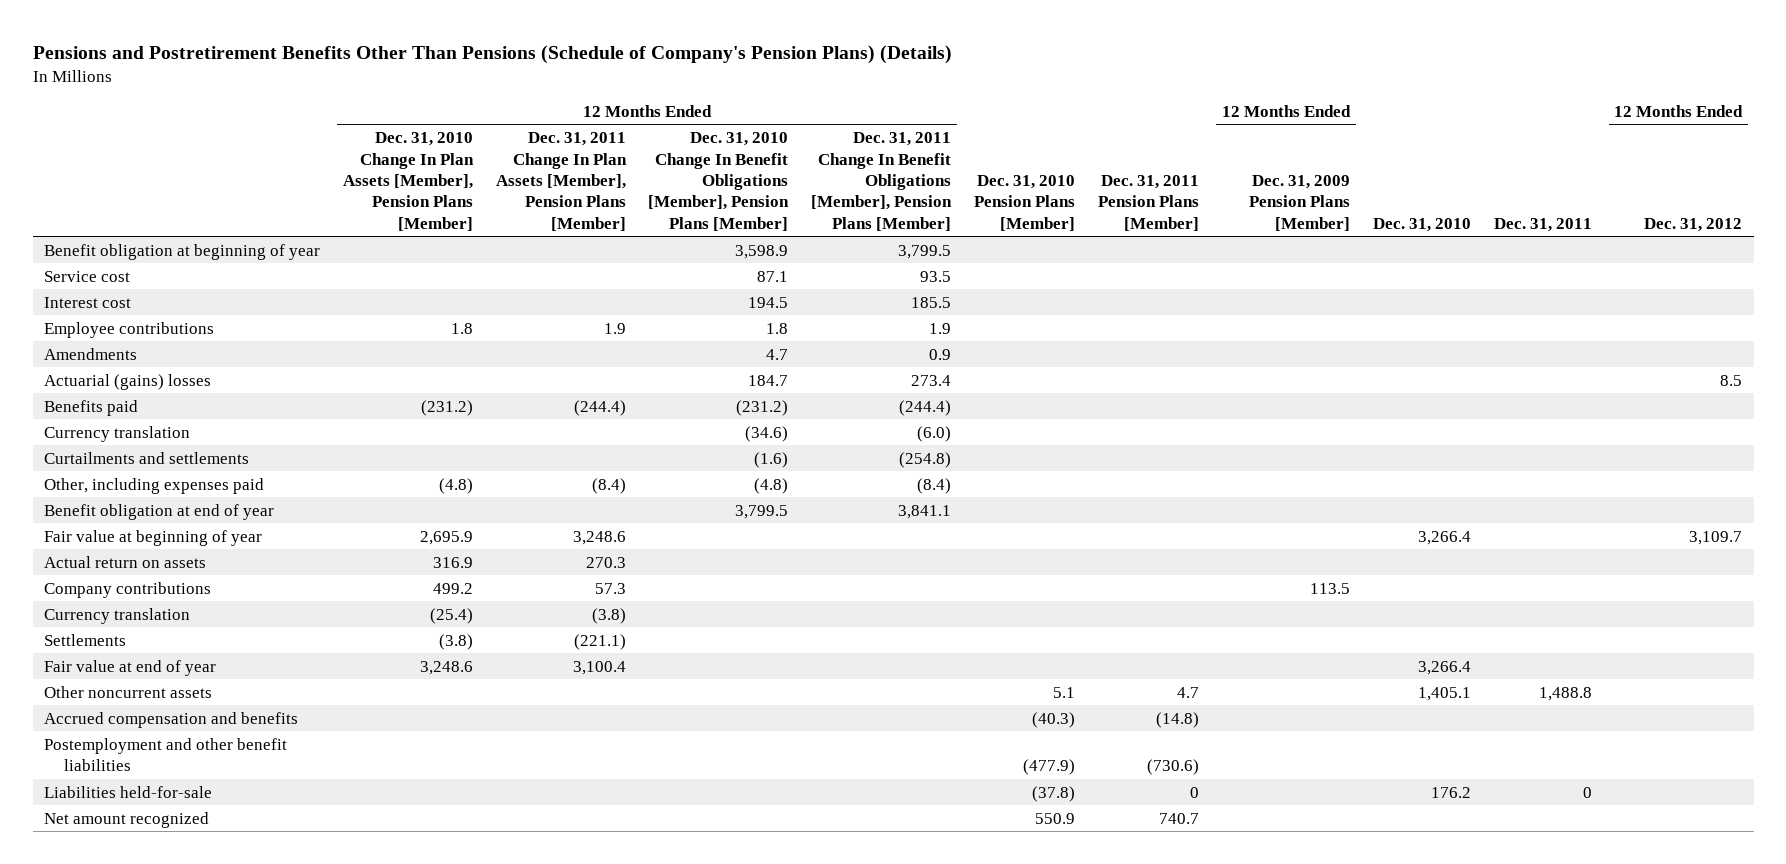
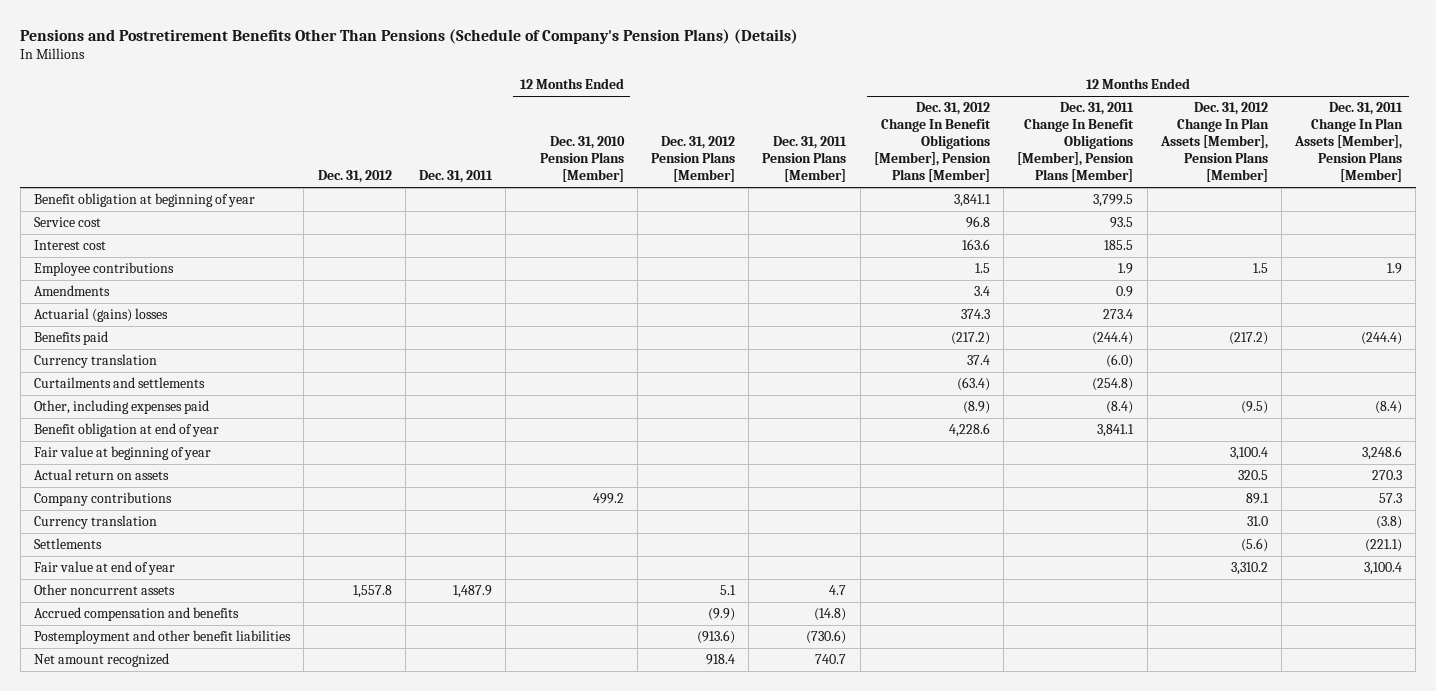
- | 12 Months Ended Dec. 31, 2010 Change In Plan Assets [Member], Pension Plans [Member] | 12 Months Ended Dec. 31, 2011 Change In Plan Assets [Member], Pension Plans [Member] | 12 Months Ended Dec. 31, 2010 Change In Benefit Obligations [Member], Pension Plans [Member] | 12 Months Ended Dec. 31, 2011 Change In Benefit Obligations [Member], Pension Plans [Member] | Dec. 31, 2010 Pension Plans [Member] | Dec. 31, 2011 Pension Plans [Member] | 12 Months Ended Dec. 31, 2009 Pension Plans [Member] | Dec. 31, 2010 | Dec. 31, 2011 | 12 Months Ended Dec. 31, 2012
+ | Dec. 31, 2012 | Dec. 31, 2011 | 12 Months Ended Dec. 31, 2010 Pension Plans [Member] | Dec. 31, 2012 Pension Plans [Member] | Dec. 31, 2011 Pension Plans [Member] | 12 Months Ended Dec. 31, 2012 Change In Benefit Obligations [Member], Pension Plans [Member] | 12 Months Ended Dec. 31, 2011 Change In Benefit Obligations [Member], Pension Plans [Member] | 12 Months Ended Dec. 31, 2012 Change In Plan Assets [Member], Pension Plans [Member] | 12 Months Ended Dec. 31, 2011 Change In Plan Assets [Member], Pension Plans [Member]
- Other noncurrent assets | | | | | 5.1 | 4.7 | | 1,405.1 | 1,488.8 |
+ Other noncurrent assets | 1,557.8 | 1,487.9 | | 5.1 | 4.7 | | | |
- Liabilities held-for-sale | | | | | (37.8) | 0 | | 176.2 | 0 |

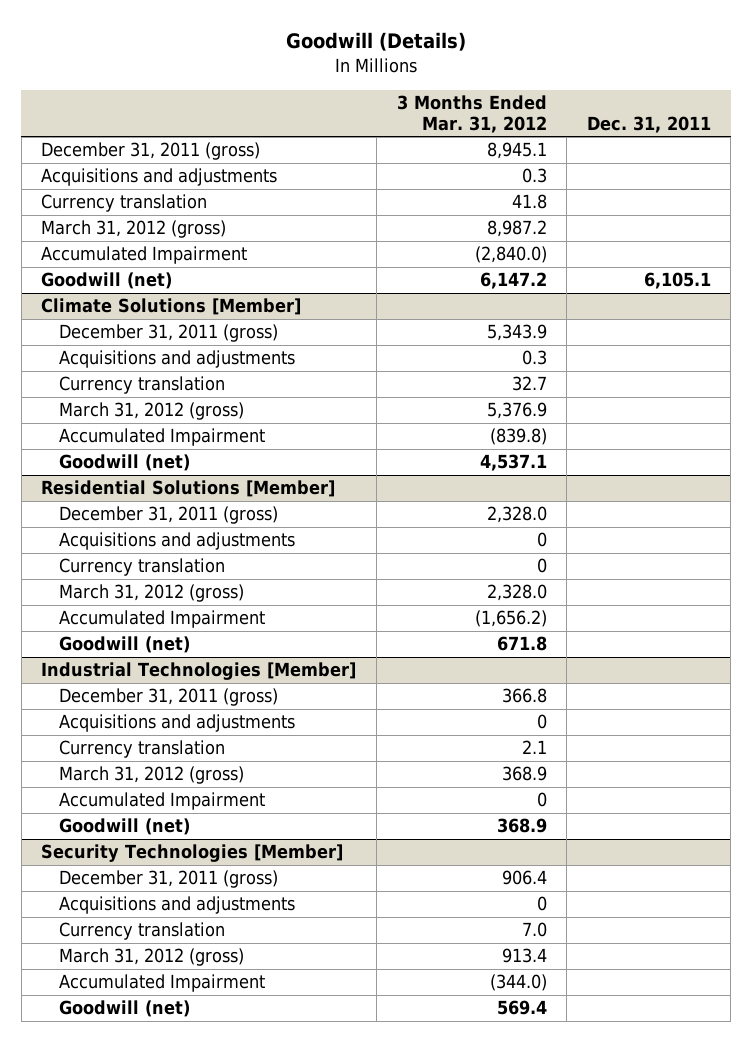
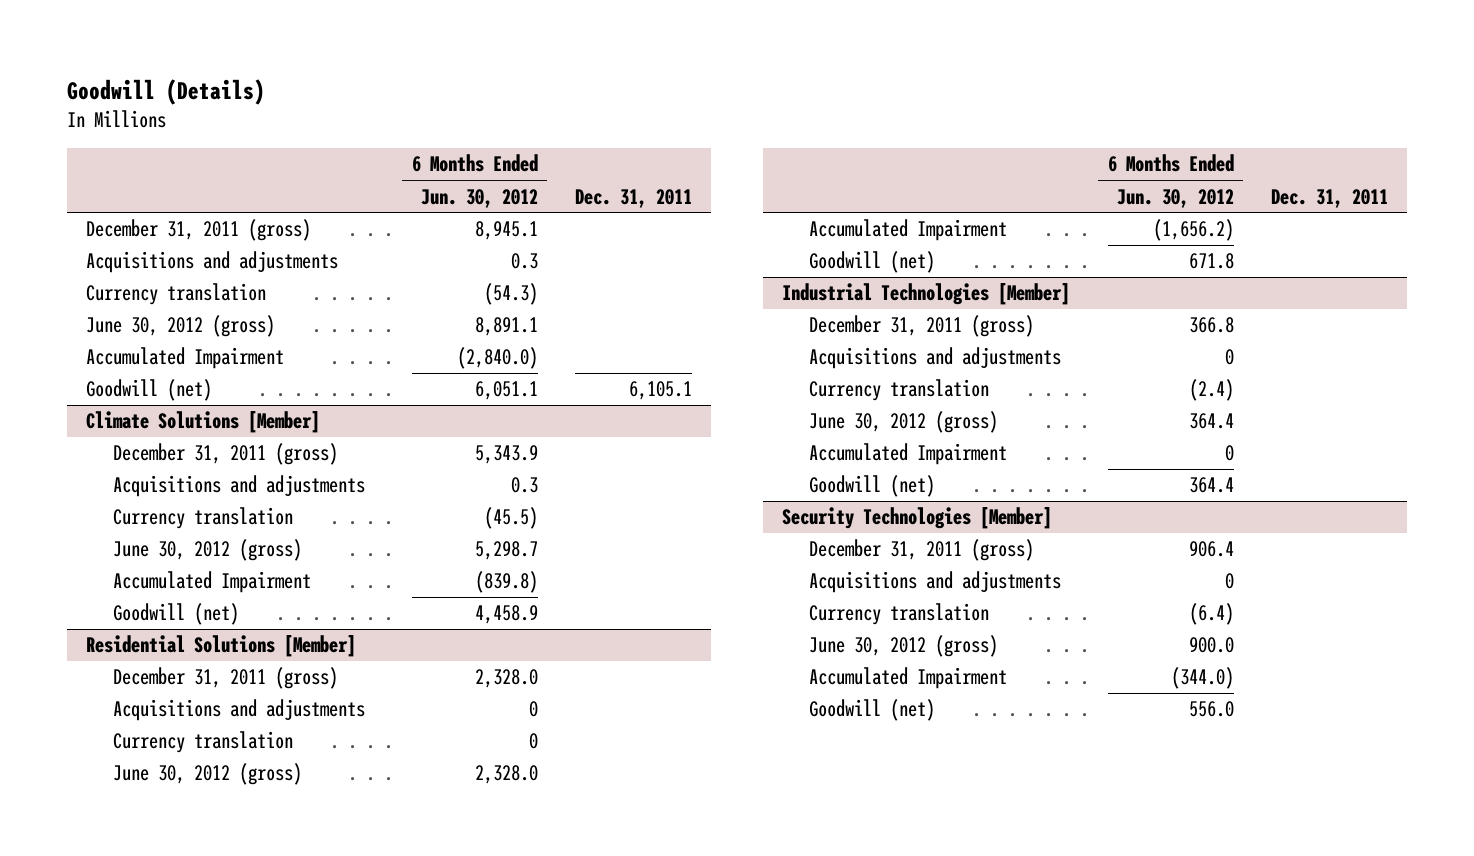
- | 3 Months Ended Mar. 31, 2012 | Dec. 31, 2011
+ | 6 Months Ended Jun. 30, 2012 | Dec. 31, 2011
- March 31, 2012 (gross) | 8,987.2 |
+ June 30, 2012 (gross) | 8,891.1 |
@ Climate Solutions [Member]
- March 31, 2012 (gross) | 5,376.9 |
+ June 30, 2012 (gross) | 5,298.7 |
@ Residential Solutions [Member]
- March 31, 2012 (gross) | 2,328.0 |
+ June 30, 2012 (gross) | 2,328.0 |
@ Industrial Technologies [Member]
- March 31, 2012 (gross) | 368.9 |
+ June 30, 2012 (gross) | 364.4 |
@ Security Technologies [Member]
- March 31, 2012 (gross) | 913.4 |
+ June 30, 2012 (gross) | 900.0 |

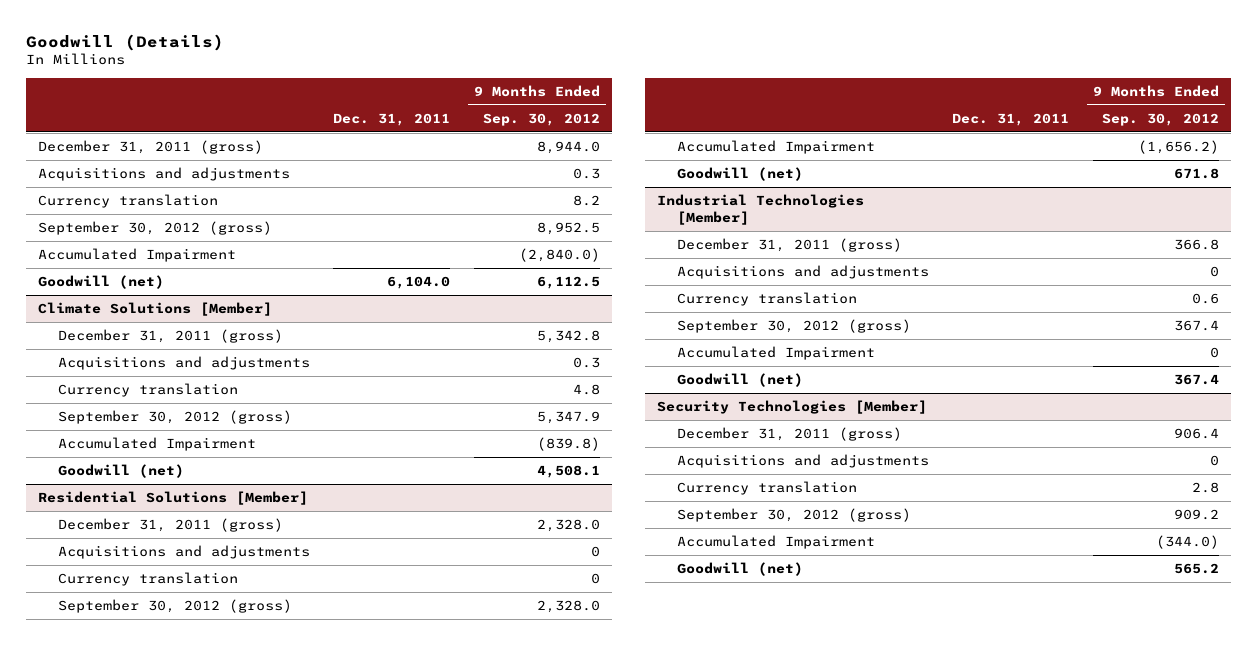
- | 6 Months Ended Jun. 30, 2012 | Dec. 31, 2011
+ | Dec. 31, 2011 | 9 Months Ended Sep. 30, 2012
- June 30, 2012 (gross) | 8,891.1 |
+ September 30, 2012 (gross) | | 8,952.5
- Goodwill (net) | 6,051.1 | 6,105.1
+ Goodwill (net) | 6,104.0 | 6,112.5
@ Climate Solutions [Member]
- June 30, 2012 (gross) | 5,298.7 |
+ September 30, 2012 (gross) | | 5,347.9
@ Residential Solutions [Member]
- June 30, 2012 (gross) | 2,328.0 |
+ September 30, 2012 (gross) | | 2,328.0
@ Industrial Technologies [Member]
- June 30, 2012 (gross) | 364.4 |
+ September 30, 2012 (gross) | | 367.4
@ Security Technologies [Member]
- June 30, 2012 (gross) | 900.0 |
+ September 30, 2012 (gross) | | 909.2

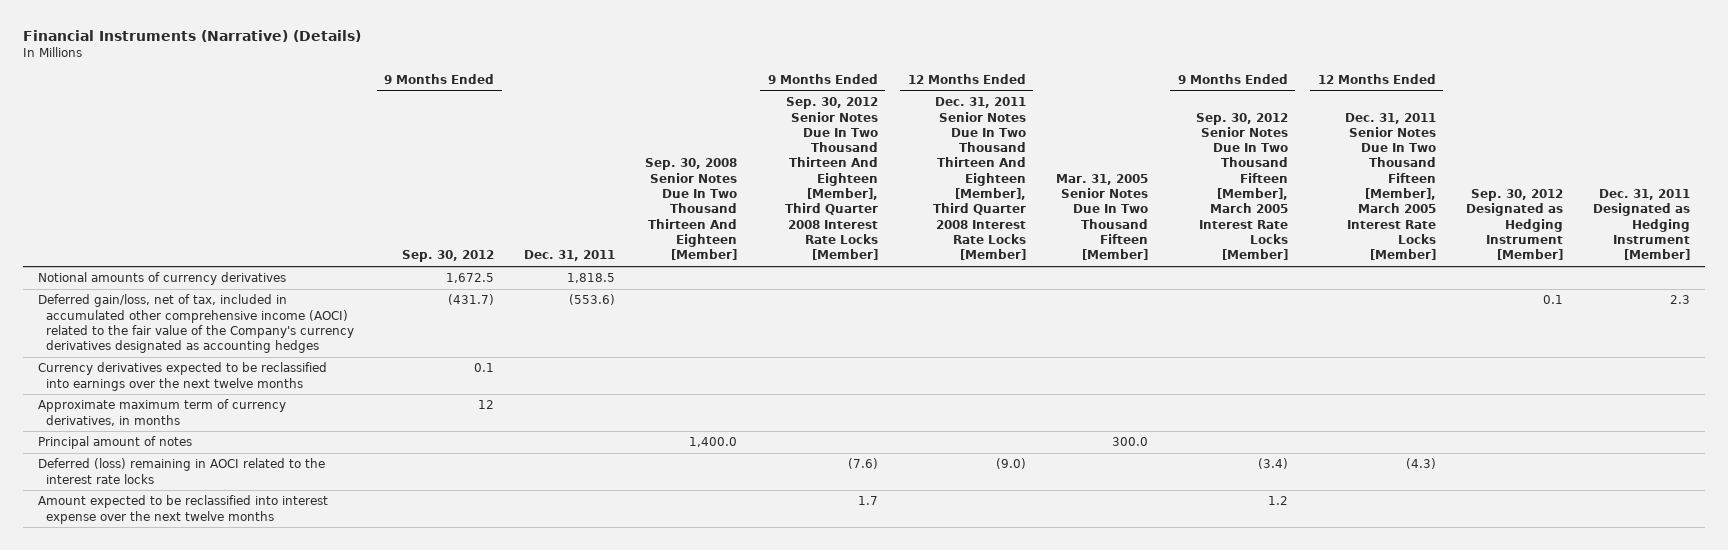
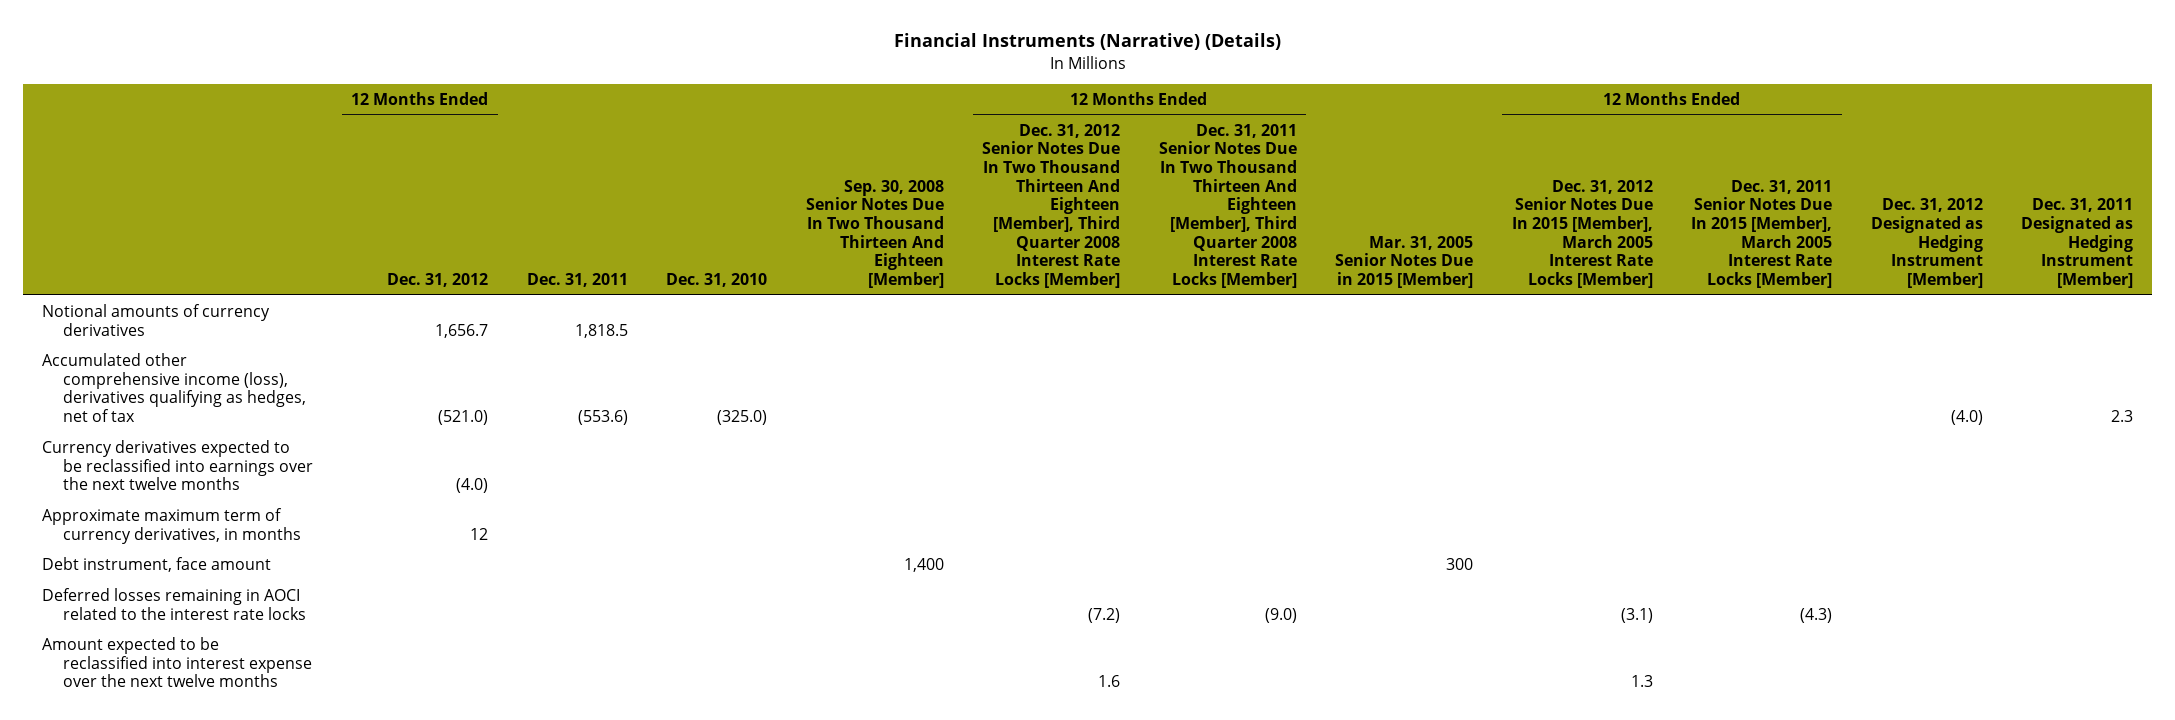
- | 9 Months Ended Sep. 30, 2012 | Dec. 31, 2011 | Sep. 30, 2008 Senior Notes Due In Two Thousand Thirteen And Eighteen [Member] | 9 Months Ended Sep. 30, 2012 Senior Notes Due In Two Thousand Thirteen And Eighteen [Member], Third Quarter 2008 Interest Rate Locks [Member] | 12 Months Ended Dec. 31, 2011 Senior Notes Due In Two Thousand Thirteen And Eighteen [Member], Third Quarter 2008 Interest Rate Locks [Member] | Mar. 31, 2005 Senior Notes Due In Two Thousand Fifteen [Member] | 9 Months Ended Sep. 30, 2012 Senior Notes Due In Two Thousand Fifteen [Member], March 2005 Interest Rate Locks [Member] | 12 Months Ended Dec. 31, 2011 Senior Notes Due In Two Thousand Fifteen [Member], March 2005 Interest Rate Locks [Member] | Sep. 30, 2012 Designated as Hedging Instrument [Member] | Dec. 31, 2011 Designated as Hedging Instrument [Member]
+ | 12 Months Ended Dec. 31, 2012 | Dec. 31, 2011 | Dec. 31, 2010 | Sep. 30, 2008 Senior Notes Due In Two Thousand Thirteen And Eighteen [Member] | 12 Months Ended Dec. 31, 2012 Senior Notes Due In Two Thousand Thirteen And Eighteen [Member], Third Quarter 2008 Interest Rate Locks [Member] | 12 Months Ended Dec. 31, 2011 Senior Notes Due In Two Thousand Thirteen And Eighteen [Member], Third Quarter 2008 Interest Rate Locks [Member] | Mar. 31, 2005 Senior Notes Due in 2015 [Member] | 12 Months Ended Dec. 31, 2012 Senior Notes Due In 2015 [Member], March 2005 Interest Rate Locks [Member] | 12 Months Ended Dec. 31, 2011 Senior Notes Due In 2015 [Member], March 2005 Interest Rate Locks [Member] | Dec. 31, 2012 Designated as Hedging Instrument [Member] | Dec. 31, 2011 Designated as Hedging Instrument [Member]
- Deferred gain/loss, net of tax, included in accumulated other comprehensive income (AOCI) related to the fair value of the Company's currency derivatives designated as accounting hedges | (431.7) | (553.6) | | | | | | | 0.1 | 2.3
+ Accumulated other comprehensive income (loss), derivatives qualifying as hedges, net of tax | (521.0) | (553.6) | (325.0) | | | | | | | (4.0) | 2.3
- Principal amount of notes | | | 1,400.0 | | | 300.0 | | | |
- Deferred (loss) remaining in AOCI related to the interest rate locks | | | | (7.6) | (9.0) | | (3.4) | (4.3) | |
+ Debt instrument, face amount | | | | 1,400 | | | 300 | | | |
+ Deferred losses remaining in AOCI related to the interest rate locks | | | | | (7.2) | (9.0) | | (3.1) | (4.3) | |

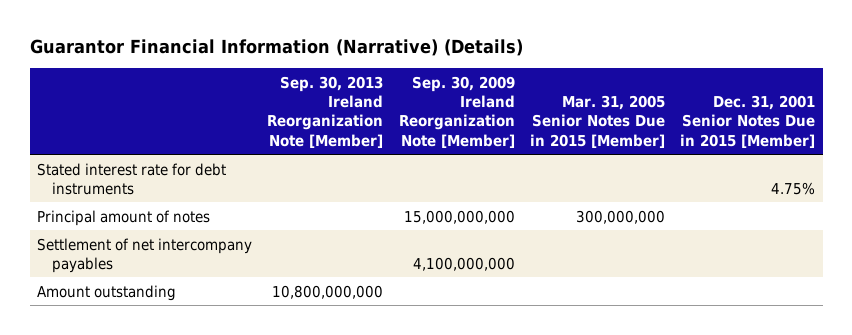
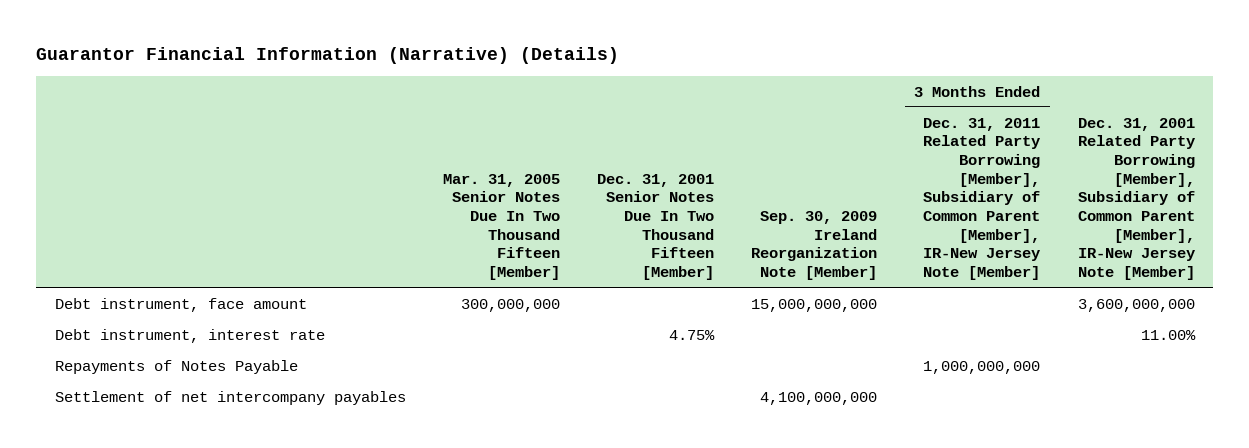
- | Sep. 30, 2013 Ireland Reorganization Note [Member] | Sep. 30, 2009 Ireland Reorganization Note [Member] | Mar. 31, 2005 Senior Notes Due in 2015 [Member] | Dec. 31, 2001 Senior Notes Due in 2015 [Member]
+ | Mar. 31, 2005 Senior Notes Due In Two Thousand Fifteen [Member] | Dec. 31, 2001 Senior Notes Due In Two Thousand Fifteen [Member] | Sep. 30, 2009 Ireland Reorganization Note [Member] | 3 Months Ended Dec. 31, 2011 Related Party Borrowing [Member], Subsidiary of Common Parent [Member], IR-New Jersey Note [Member] | Dec. 31, 2001 Related Party Borrowing [Member], Subsidiary of Common Parent [Member], IR-New Jersey Note [Member]
- Stated interest rate for debt instruments | | | | 4.75%
- Principal amount of notes | | 15,000,000,000 | 300,000,000 |
+ Debt instrument, face amount | 300,000,000 | | 15,000,000,000 | | 3,600,000,000
+ Debt instrument, interest rate | | 4.75% | | | 11.00%
+ Repayments of Notes Payable | | | | 1,000,000,000 |
- Amount outstanding | 10,800,000,000 | | |

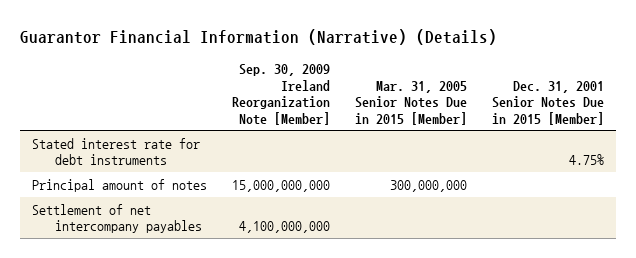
- | Mar. 31, 2005 Senior Notes Due In Two Thousand Fifteen [Member] | Dec. 31, 2001 Senior Notes Due In Two Thousand Fifteen [Member] | Sep. 30, 2009 Ireland Reorganization Note [Member] | 3 Months Ended Dec. 31, 2011 Related Party Borrowing [Member], Subsidiary of Common Parent [Member], IR-New Jersey Note [Member] | Dec. 31, 2001 Related Party Borrowing [Member], Subsidiary of Common Parent [Member], IR-New Jersey Note [Member]
+ | Sep. 30, 2009 Ireland Reorganization Note [Member] | Mar. 31, 2005 Senior Notes Due in 2015 [Member] | Dec. 31, 2001 Senior Notes Due in 2015 [Member]
- Debt instrument, face amount | 300,000,000 | | 15,000,000,000 | | 3,600,000,000
- Debt instrument, interest rate | | 4.75% | | | 11.00%
- Repayments of Notes Payable | | | | 1,000,000,000 |
+ Stated interest rate for debt instruments | | | 4.75%
+ Principal amount of notes | 15,000,000,000 | 300,000,000 |

